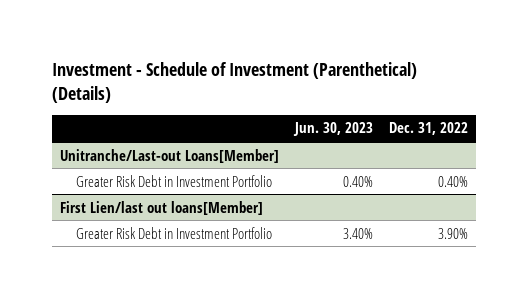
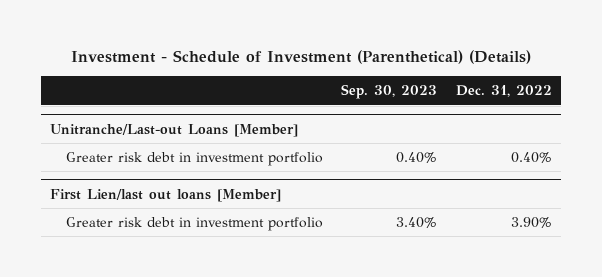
- | Jun. 30, 2023 | Dec. 31, 2022
+ | Sep. 30, 2023 | Dec. 31, 2022
- Unitranche/Last-out Loans[Member]
- Greater Risk Debt in Investment Portfolio | 0.40% | 0.40%
- First Lien/last out loans[Member]
- Greater Risk Debt in Investment Portfolio | 3.40% | 3.90%
+ Unitranche/Last-out Loans [Member]
+ Greater risk debt in investment portfolio | 0.40% | 0.40%
+ First Lien/last out loans [Member]
+ Greater risk debt in investment portfolio | 3.40% | 3.90%

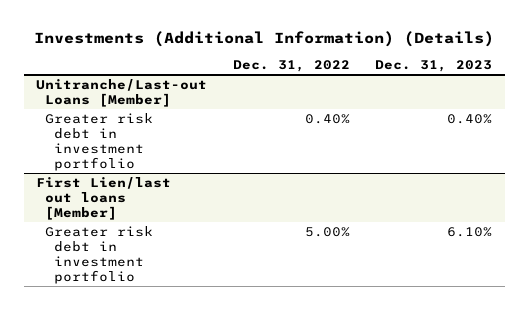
- Investment - Schedule of Investment (Parenthetical) (Details)
+ Investments (Additional Information) (Details)
- | Sep. 30, 2023 | Dec. 31, 2022
+ | Dec. 31, 2022 | Dec. 31, 2023
@ First Lien/last out loans [Member]
- Greater risk debt in investment portfolio | 3.40% | 3.90%
+ Greater risk debt in investment portfolio | 5.00% | 6.10%

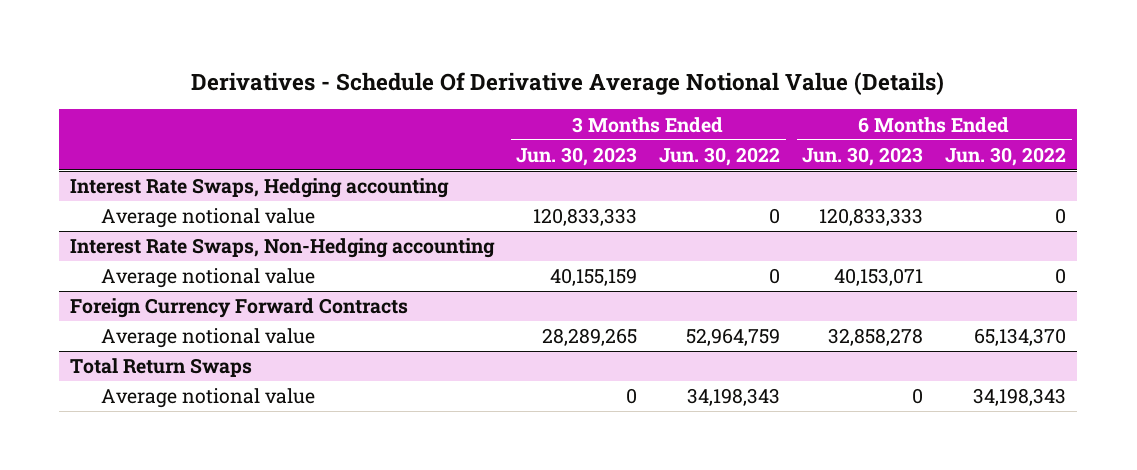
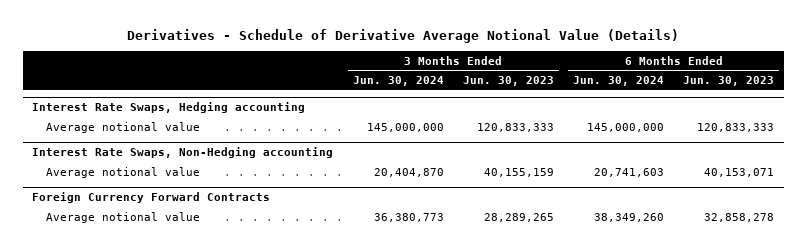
- Derivatives - Schedule Of Derivative Average Notional Value (Details)
+ Derivatives - Schedule of Derivative Average Notional Value (Details)
- | 3 Months Ended Jun. 30, 2023 | 3 Months Ended Jun. 30, 2022 | 6 Months Ended Jun. 30, 2023 | 6 Months Ended Jun. 30, 2022
+ | 3 Months Ended Jun. 30, 2024 | 3 Months Ended Jun. 30, 2023 | 6 Months Ended Jun. 30, 2024 | 6 Months Ended Jun. 30, 2023
- Total Return Swaps
- Average notional value | 0 | 34,198,343 | 0 | 34,198,343

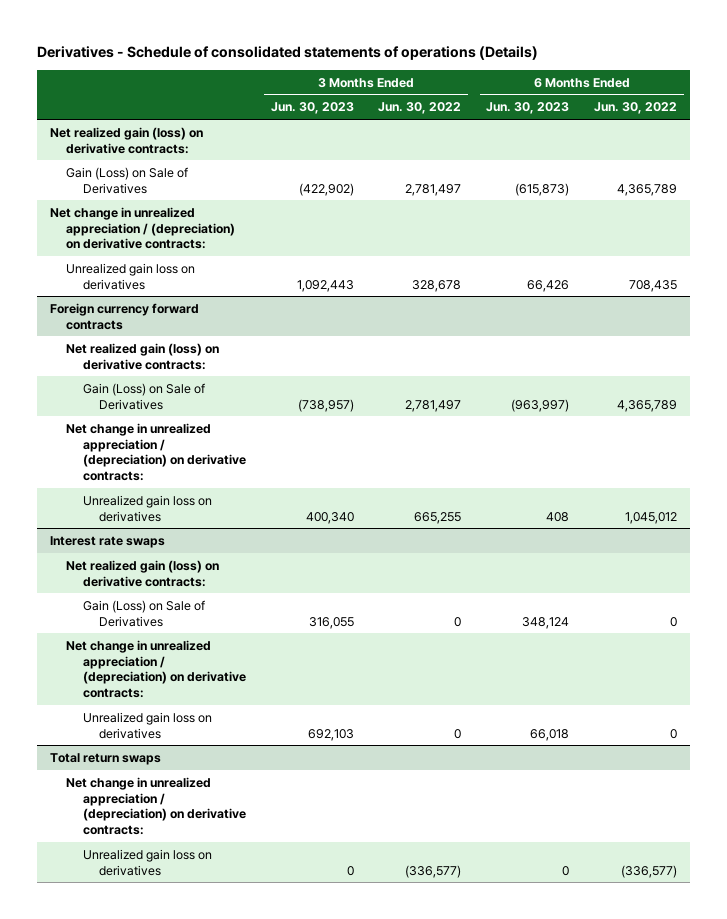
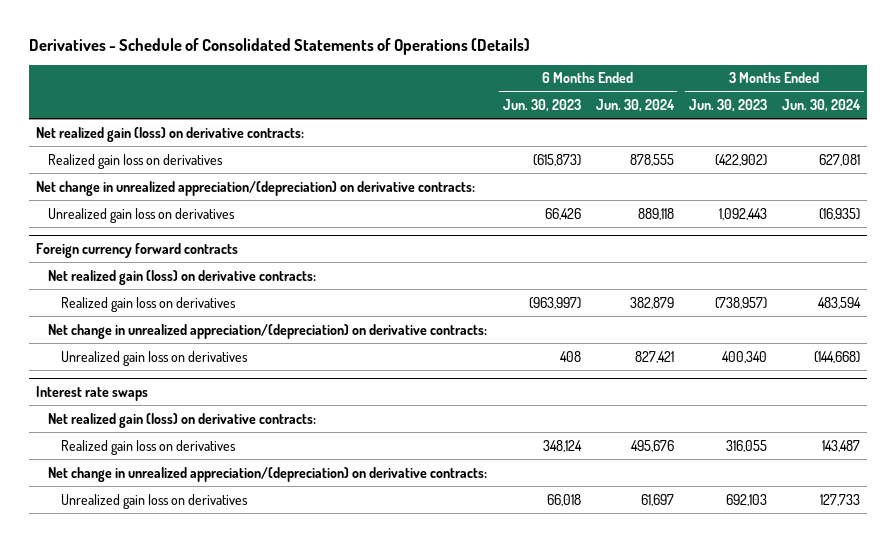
- Derivatives - Schedule of consolidated statements of operations (Details)
+ Derivatives - Schedule of Consolidated Statements of Operations (Details)
- | 3 Months Ended Jun. 30, 2023 | 3 Months Ended Jun. 30, 2022 | 6 Months Ended Jun. 30, 2023 | 6 Months Ended Jun. 30, 2022
+ | 6 Months Ended Jun. 30, 2023 | 6 Months Ended Jun. 30, 2024 | 3 Months Ended Jun. 30, 2023 | 3 Months Ended Jun. 30, 2024
- Gain (Loss) on Sale of Derivatives | (422,902) | 2,781,497 | (615,873) | 4,365,789
- Net change in unrealized appreciation / (depreciation) on derivative contracts:
+ Realized gain loss on derivatives | (615,873) | 878,555 | (422,902) | 627,081
+ Net change in unrealized appreciation/(depreciation) on derivative contracts:
@ Foreign currency forward contracts
- Gain (Loss) on Sale of Derivatives | (738,957) | 2,781,497 | (963,997) | 4,365,789
- Net change in unrealized appreciation / (depreciation) on derivative contracts:
+ Realized gain loss on derivatives | (963,997) | 382,879 | (738,957) | 483,594
+ Net change in unrealized appreciation/(depreciation) on derivative contracts:
@ Interest rate swaps
- Gain (Loss) on Sale of Derivatives | 316,055 | 0 | 348,124 | 0
- Net change in unrealized appreciation / (depreciation) on derivative contracts:
+ Realized gain loss on derivatives | 348,124 | 495,676 | 316,055 | 143,487
+ Net change in unrealized appreciation/(depreciation) on derivative contracts:
- Total return swaps
- Net change in unrealized appreciation / (depreciation) on derivative contracts:
- Unrealized gain loss on derivatives | 0 | (336,577) | 0 | (336,577)

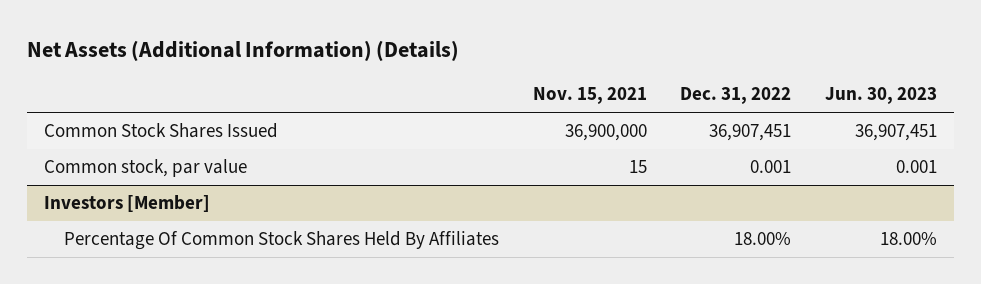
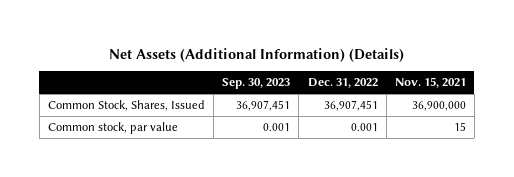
- | Nov. 15, 2021 | Dec. 31, 2022 | Jun. 30, 2023
+ | Sep. 30, 2023 | Dec. 31, 2022 | Nov. 15, 2021
- Common Stock Shares Issued | 36,900,000 | 36,907,451 | 36,907,451
+ Common Stock, Shares, Issued | 36,907,451 | 36,907,451 | 36,900,000
- Investors [Member]
- Percentage Of Common Stock Shares Held By Affiliates | | 18.00% | 18.00%

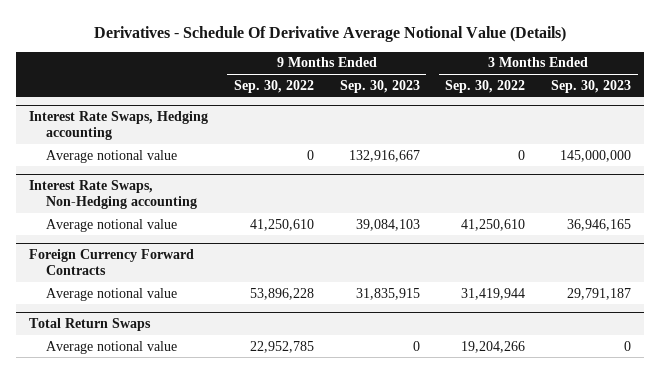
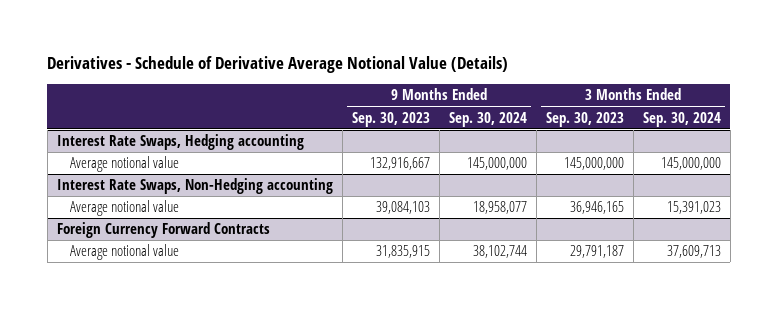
- Derivatives - Schedule Of Derivative Average Notional Value (Details)
+ Derivatives - Schedule of Derivative Average Notional Value (Details)
- | 9 Months Ended Sep. 30, 2022 | 9 Months Ended Sep. 30, 2023 | 3 Months Ended Sep. 30, 2022 | 3 Months Ended Sep. 30, 2023
+ | 9 Months Ended Sep. 30, 2023 | 9 Months Ended Sep. 30, 2024 | 3 Months Ended Sep. 30, 2023 | 3 Months Ended Sep. 30, 2024
- Total Return Swaps
- Average notional value | 22,952,785 | 0 | 19,204,266 | 0

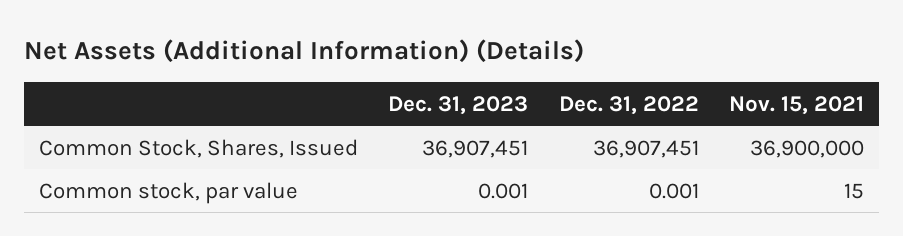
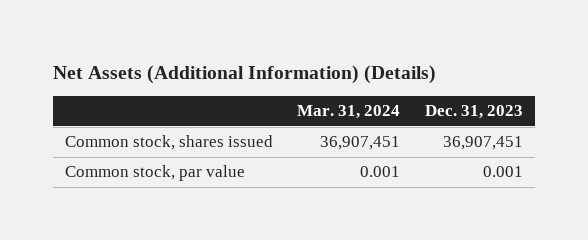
- | Dec. 31, 2023 | Dec. 31, 2022 | Nov. 15, 2021
+ | Mar. 31, 2024 | Dec. 31, 2023
- Common Stock, Shares, Issued | 36,907,451 | 36,907,451 | 36,900,000
+ Common stock, shares issued | 36,907,451 | 36,907,451

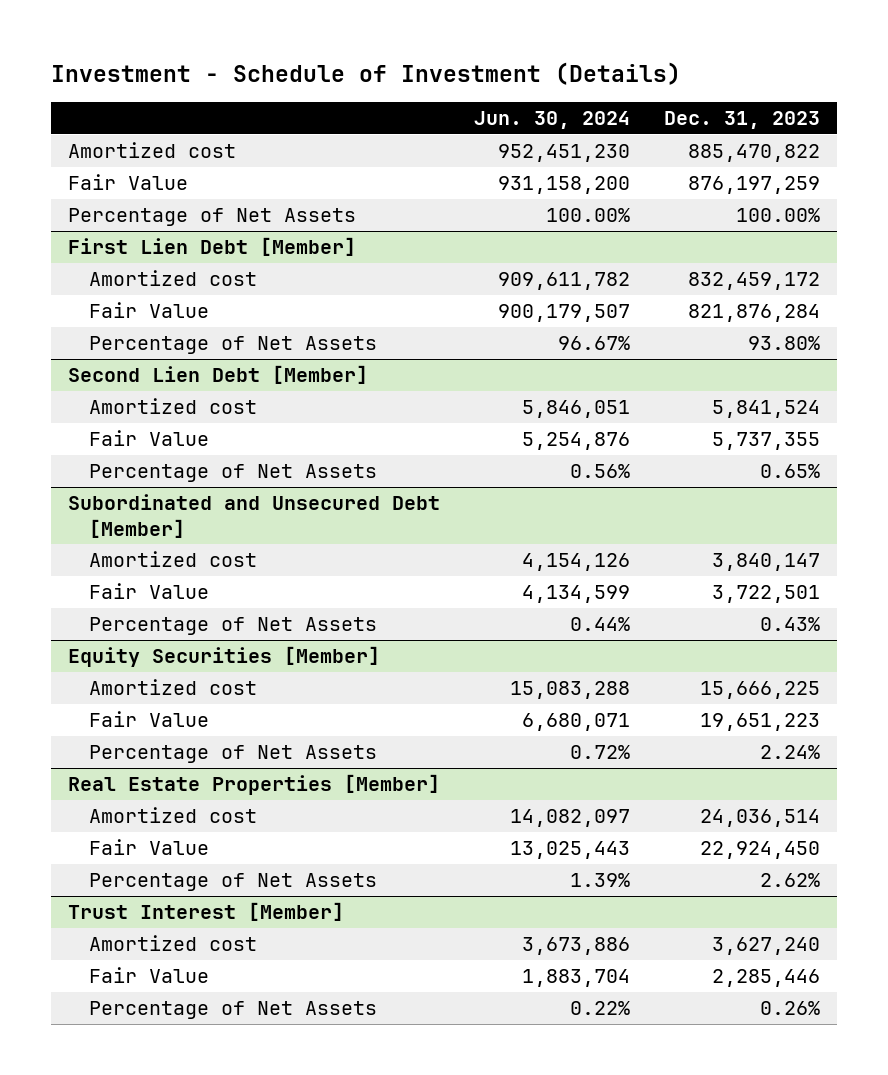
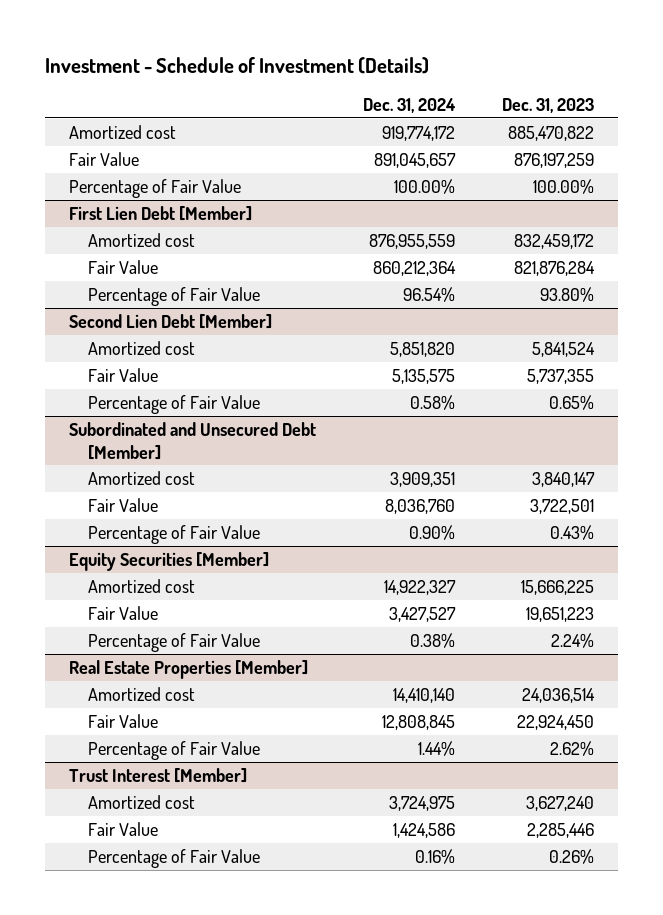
- | Jun. 30, 2024 | Dec. 31, 2023
+ | Dec. 31, 2024 | Dec. 31, 2023
- Percentage of Net Assets | 100.00% | 100.00%
+ Percentage of Fair Value | 100.00% | 100.00%
@ First Lien Debt [Member]
- Percentage of Net Assets | 96.67% | 93.80%
+ Percentage of Fair Value | 96.54% | 93.80%
@ Second Lien Debt [Member]
- Percentage of Net Assets | 0.56% | 0.65%
+ Percentage of Fair Value | 0.58% | 0.65%
@ Subordinated and Unsecured Debt [Member]
- Percentage of Net Assets | 0.44% | 0.43%
+ Percentage of Fair Value | 0.90% | 0.43%
@ Equity Securities [Member]
- Percentage of Net Assets | 0.72% | 2.24%
+ Percentage of Fair Value | 0.38% | 2.24%
@ Real Estate Properties [Member]
- Percentage of Net Assets | 1.39% | 2.62%
+ Percentage of Fair Value | 1.44% | 2.62%
@ Trust Interest [Member]
- Percentage of Net Assets | 0.22% | 0.26%
+ Percentage of Fair Value | 0.16% | 0.26%

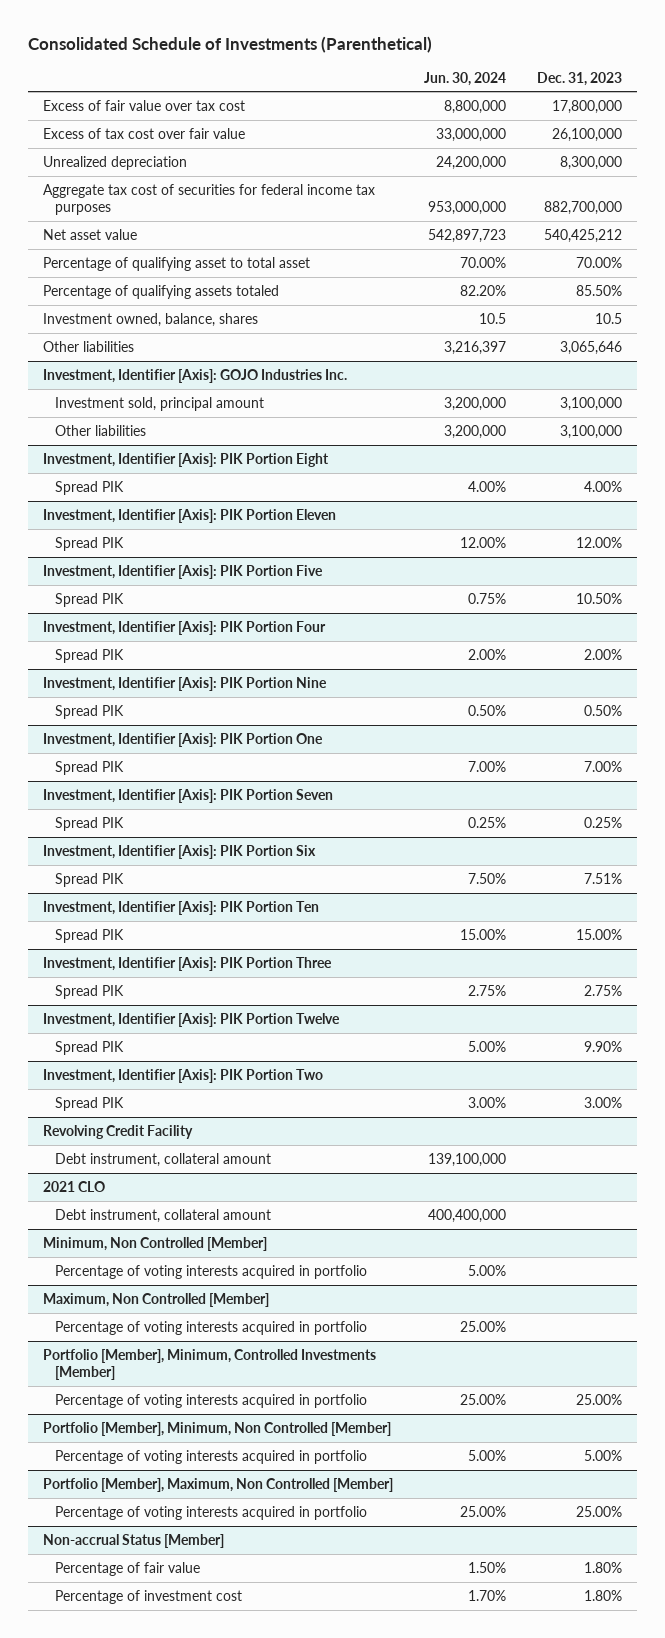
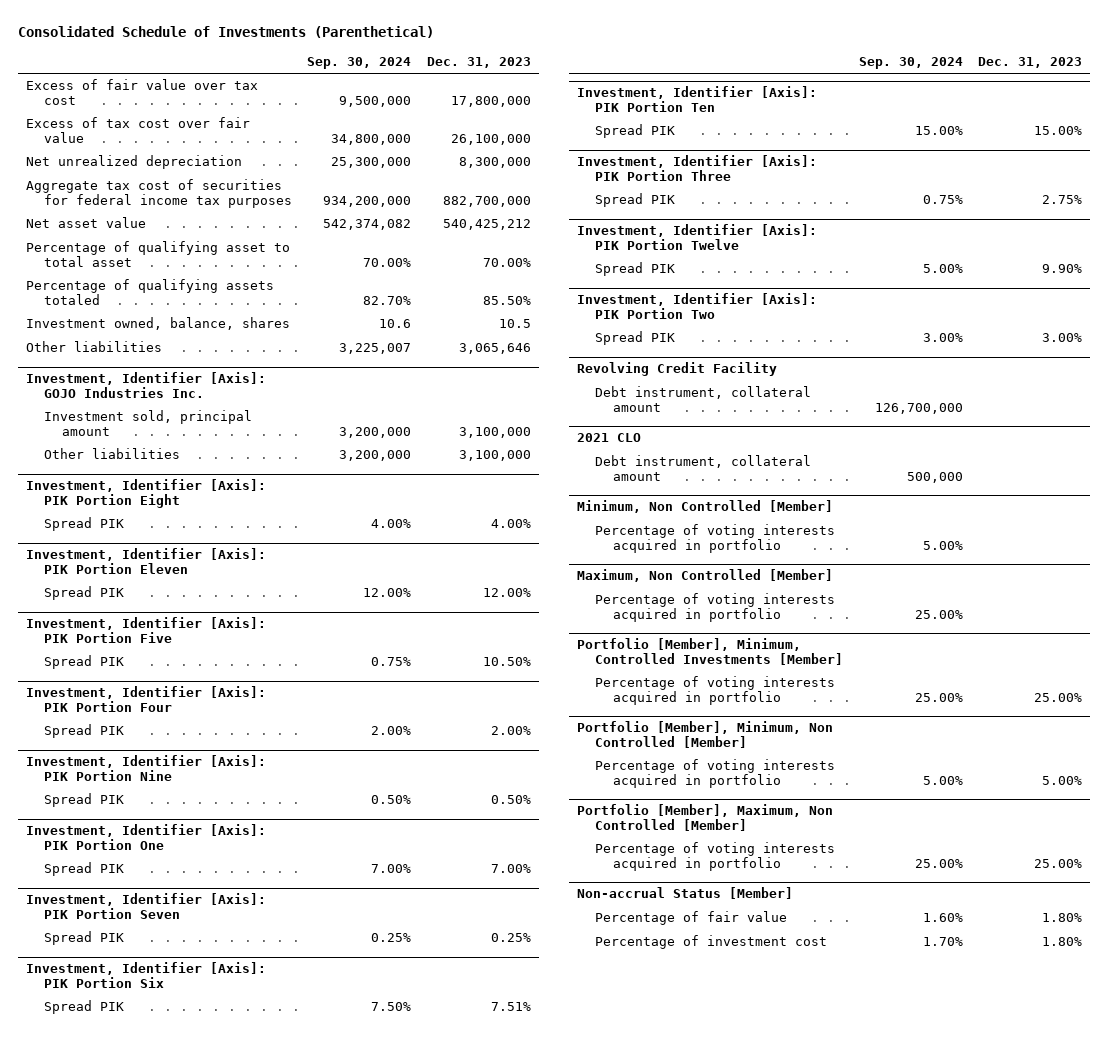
- | Jun. 30, 2024 | Dec. 31, 2023
+ | Sep. 30, 2024 | Dec. 31, 2023
- Unrealized depreciation | 24,200,000 | 8,300,000
+ Net unrealized depreciation | 25,300,000 | 8,300,000

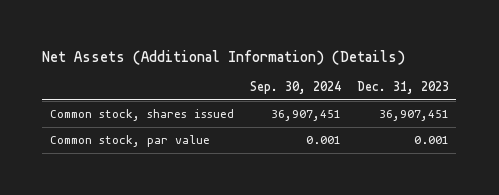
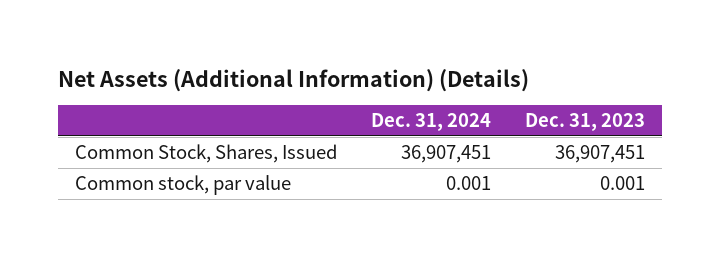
- | Sep. 30, 2024 | Dec. 31, 2023
+ | Dec. 31, 2024 | Dec. 31, 2023
- Common stock, shares issued | 36,907,451 | 36,907,451
+ Common Stock, Shares, Issued | 36,907,451 | 36,907,451

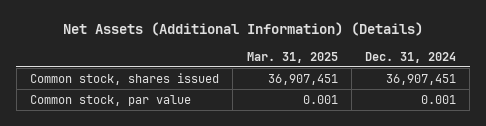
- | Dec. 31, 2024 | Dec. 31, 2023
+ | Mar. 31, 2025 | Dec. 31, 2024
- Common Stock, Shares, Issued | 36,907,451 | 36,907,451
+ Common stock, shares issued | 36,907,451 | 36,907,451

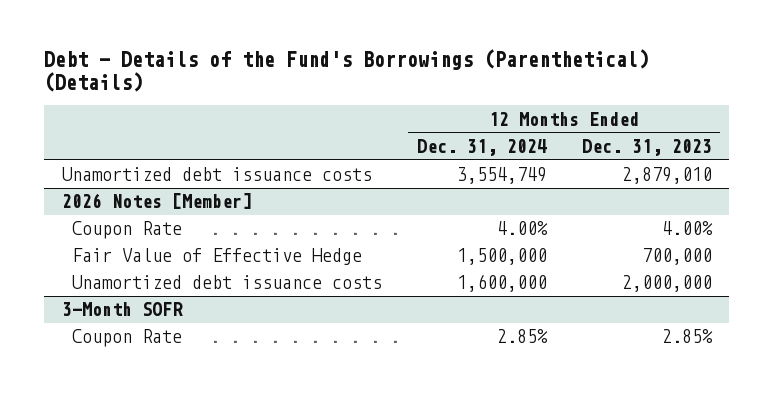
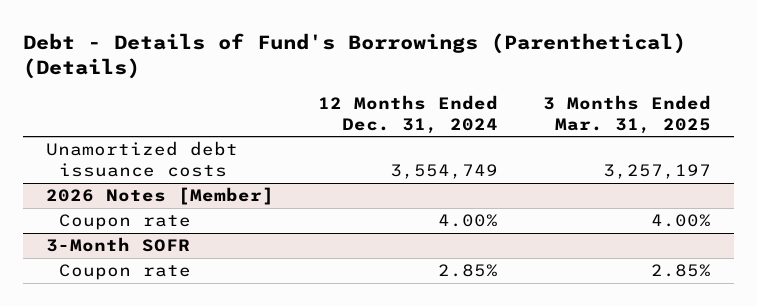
- Debt - Details of the Fund's Borrowings (Parenthetical) (Details)
+ Debt - Details of Fund's Borrowings (Parenthetical) (Details)
- | 12 Months Ended Dec. 31, 2024 | 12 Months Ended Dec. 31, 2023
+ | 12 Months Ended Dec. 31, 2024 | 3 Months Ended Mar. 31, 2025
@ 2026 Notes [Member]
- Coupon Rate | 4.00% | 4.00%
- Fair Value of Effective Hedge | 1,500,000 | 700,000
- Unamortized debt issuance costs | 1,600,000 | 2,000,000
+ Coupon rate | 4.00% | 4.00%
@ 3-Month SOFR
- Coupon Rate | 2.85% | 2.85%
+ Coupon rate | 2.85% | 2.85%

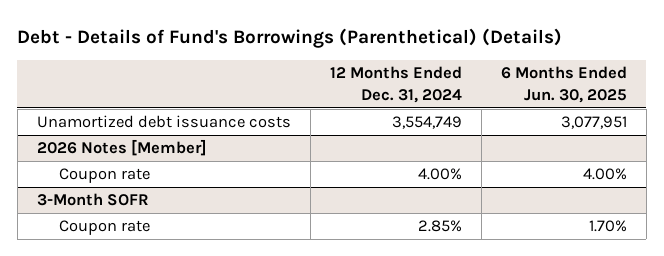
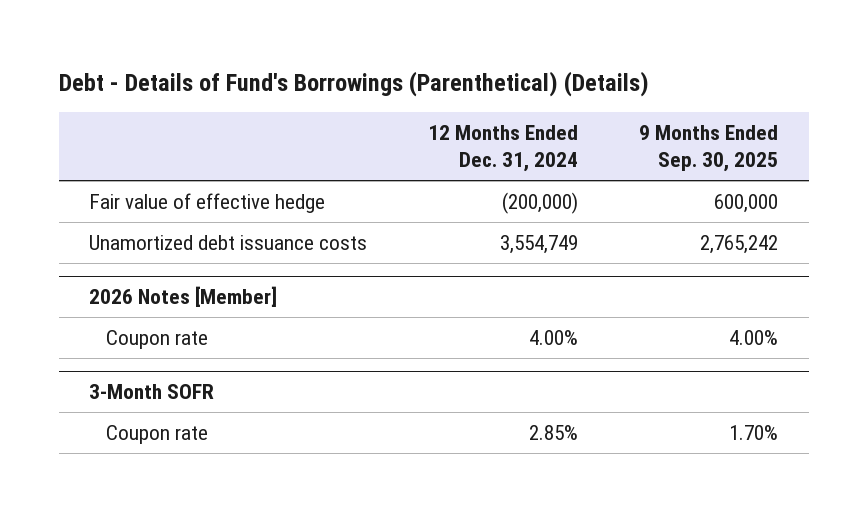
- | 12 Months Ended Dec. 31, 2024 | 6 Months Ended Jun. 30, 2025
+ | 12 Months Ended Dec. 31, 2024 | 9 Months Ended Sep. 30, 2025
+ Fair value of effective hedge | (200,000) | 600,000

